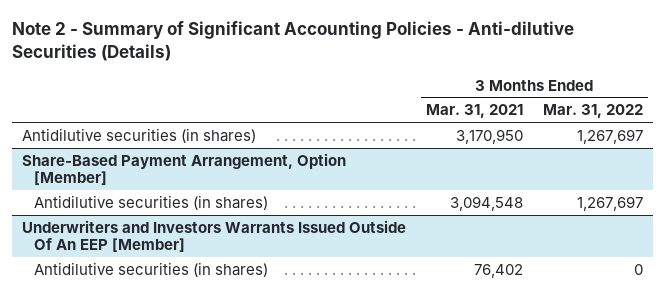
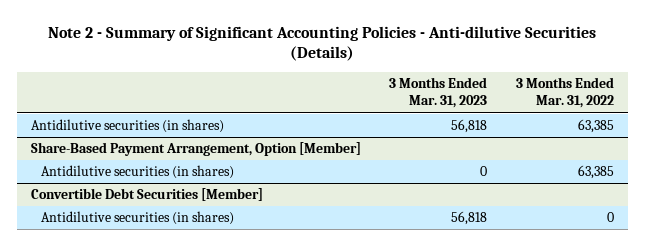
- | 3 Months Ended Mar. 31, 2021 | 3 Months Ended Mar. 31, 2022
+ | 3 Months Ended Mar. 31, 2023 | 3 Months Ended Mar. 31, 2022
- Antidilutive securities (in shares) | 3,170,950 | 1,267,697
+ Antidilutive securities (in shares) | 56,818 | 63,385
@ Share-Based Payment Arrangement, Option [Member]
- Antidilutive securities (in shares) | 3,094,548 | 1,267,697
- Underwriters and Investors Warrants Issued Outside Of An EEP [Member]
@ Share-Based Payment Arrangement, Option [Member]
+ Antidilutive securities (in shares) | 0 | 63,385
+ Convertible Debt Securities [Member]

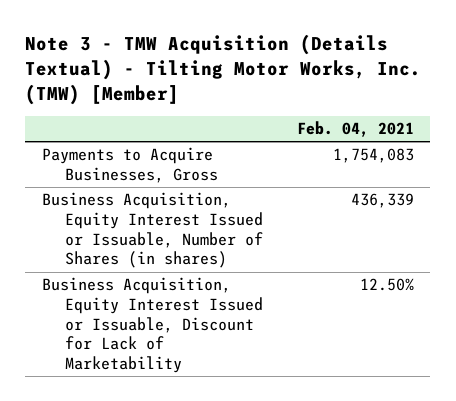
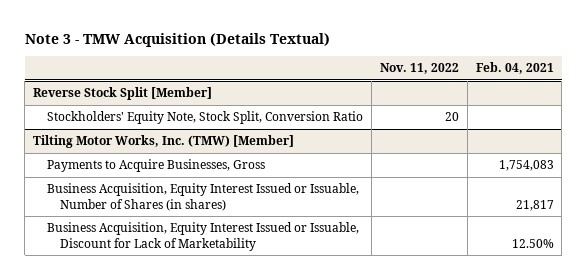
- Note 3 - TMW Acquisition (Details Textual) - Tilting Motor Works, Inc. (TMW) [Member]
+ Note 3 - TMW Acquisition (Details Textual)
- | Feb. 04, 2021
+ | Nov. 11, 2022 | Feb. 04, 2021
+ Reverse Stock Split [Member]
+ Stockholders' Equity Note, Stock Split, Conversion Ratio | 20 |
+ Tilting Motor Works, Inc. (TMW) [Member]
- Business Acquisition, Equity Interest Issued or Issuable, Number of Shares (in shares) | 436,339
+ Business Acquisition, Equity Interest Issued or Issuable, Number of Shares (in shares) | | 21,817

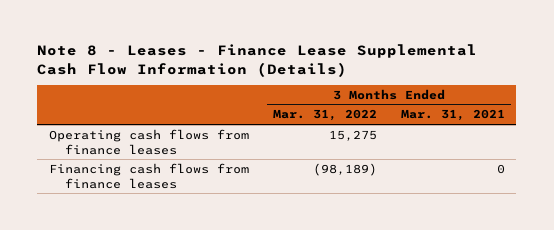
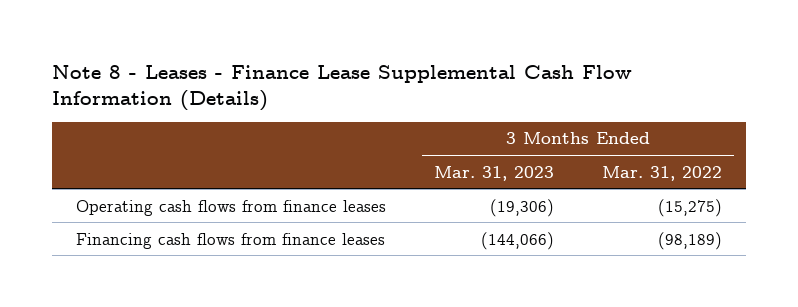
- | 3 Months Ended Mar. 31, 2022 | 3 Months Ended Mar. 31, 2021
+ | 3 Months Ended Mar. 31, 2023 | 3 Months Ended Mar. 31, 2022
- Operating cash flows from finance leases | 15,275 |
+ Operating cash flows from finance leases | (19,306) | (15,275)

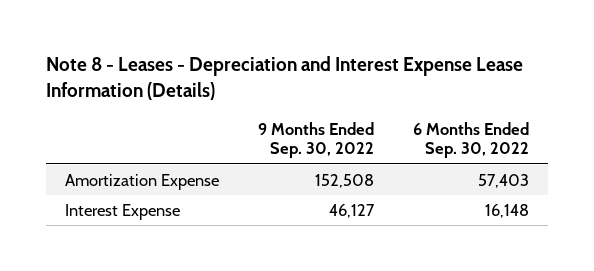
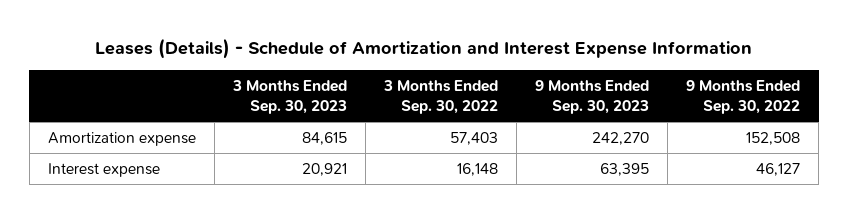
- Note 8 - Leases - Depreciation and Interest Expense Lease Information (Details)
+ Leases (Details) - Schedule of Amortization and Interest Expense Information
- | 9 Months Ended Sep. 30, 2022 | 6 Months Ended Sep. 30, 2022
+ | 3 Months Ended Sep. 30, 2023 | 3 Months Ended Sep. 30, 2022 | 9 Months Ended Sep. 30, 2023 | 9 Months Ended Sep. 30, 2022
- Amortization Expense | 152,508 | 57,403
- Interest Expense | 46,127 | 16,148
+ Amortization expense | 84,615 | 57,403 | 242,270 | 152,508
+ Interest expense | 20,921 | 16,148 | 63,395 | 46,127

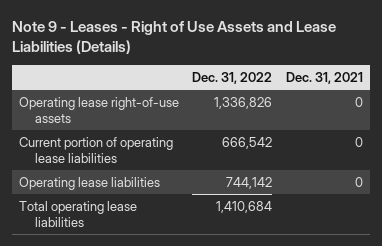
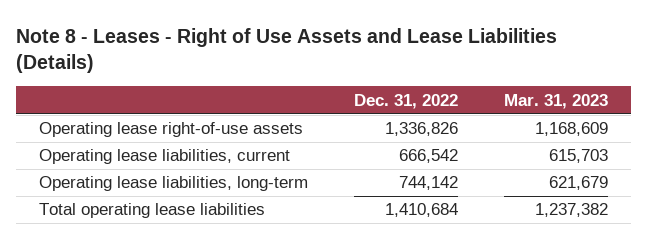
- Note 9 - Leases - Right of Use Assets and Lease Liabilities (Details)
+ Note 8 - Leases - Right of Use Assets and Lease Liabilities (Details)
- | Dec. 31, 2022 | Dec. 31, 2021
+ | Dec. 31, 2022 | Mar. 31, 2023
- Current portion of operating lease liabilities | 666,542 | 0
- Operating lease liabilities | 744,142 | 0
+ Operating lease liabilities, current | 666,542 | 615,703
+ Operating lease liabilities, long-term | 744,142 | 621,679

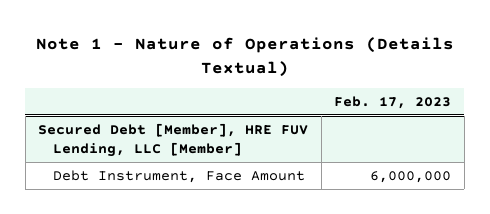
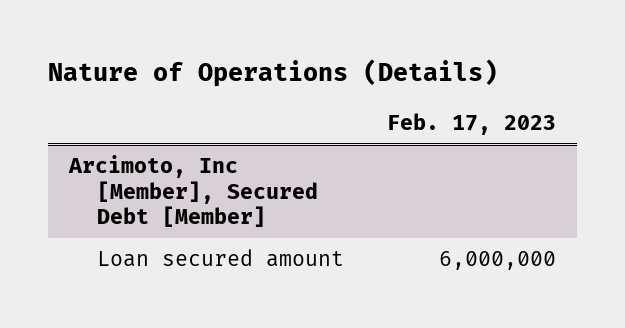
- Note 1 - Nature of Operations (Details Textual)
+ Nature of Operations (Details)
- Secured Debt [Member], HRE FUV Lending, LLC [Member]
- Debt Instrument, Face Amount | 6,000,000
+ Arcimoto, Inc [Member], Secured Debt [Member]
+ Loan secured amount | 6,000,000

